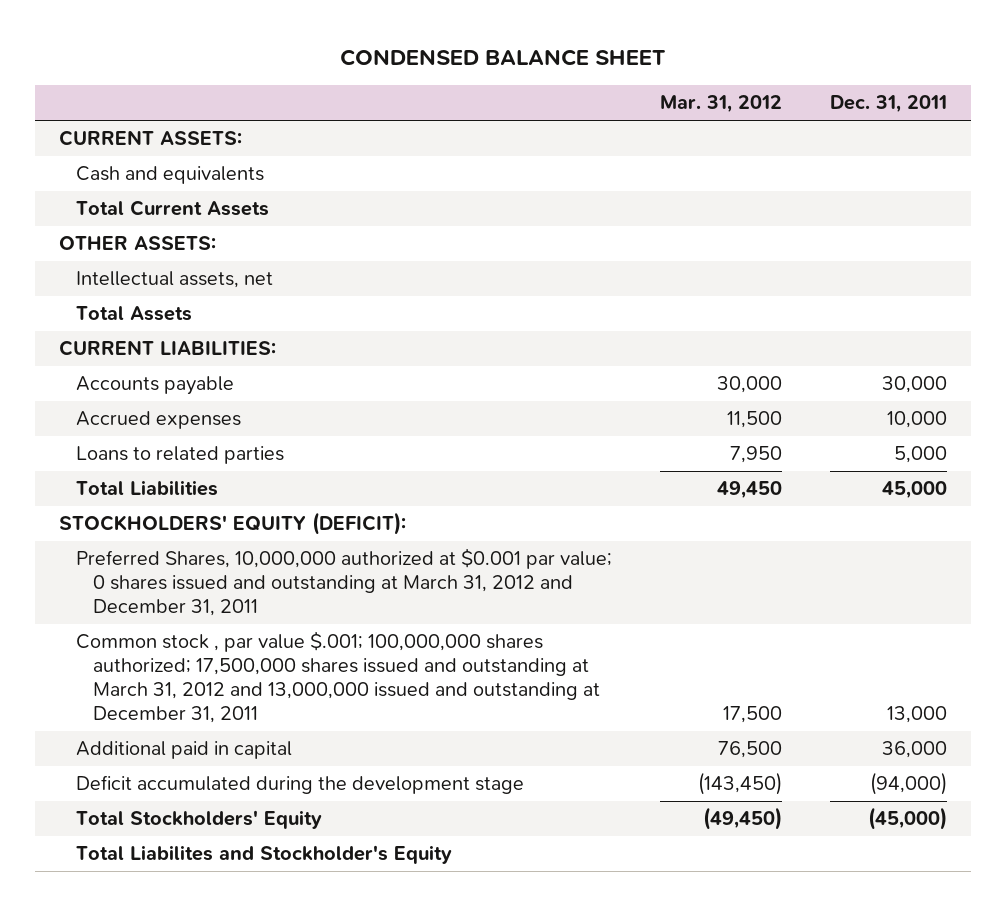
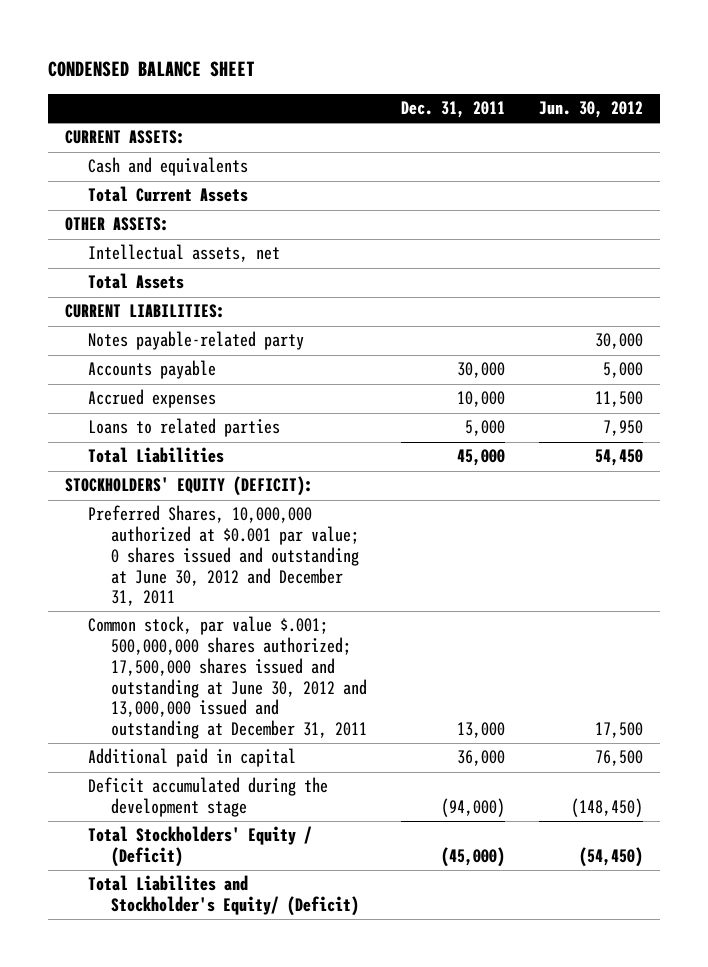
- | Mar. 31, 2012 | Dec. 31, 2011
+ | Dec. 31, 2011 | Jun. 30, 2012
+ Notes payable-related party | | 30,000
- Preferred Shares, 10,000,000 authorized at $0.001 par value; 0 shares issued and outstanding at March 31, 2012 and December 31, 2011
- Common stock , par value $.001; 100,000,000 shares authorized; 17,500,000 shares issued and outstanding at March 31, 2012 and 13,000,000 issued and outstanding at December 31, 2011 | 17,500 | 13,000
+ Preferred Shares, 10,000,000 authorized at $0.001 par value; 0 shares issued and outstanding at June 30, 2012 and December 31, 2011
+ Common stock, par value $.001; 500,000,000 shares authorized; 17,500,000 shares issued and outstanding at June 30, 2012 and 13,000,000 issued and outstanding at December 31, 2011 | 13,000 | 17,500
- Total Stockholders' Equity | (49,450) | (45,000)
- Total Liabilites and Stockholder's Equity
+ Total Stockholders' Equity / (Deficit) | (45,000) | (54,450)
+ Total Liabilites and Stockholder's Equity/ (Deficit)

